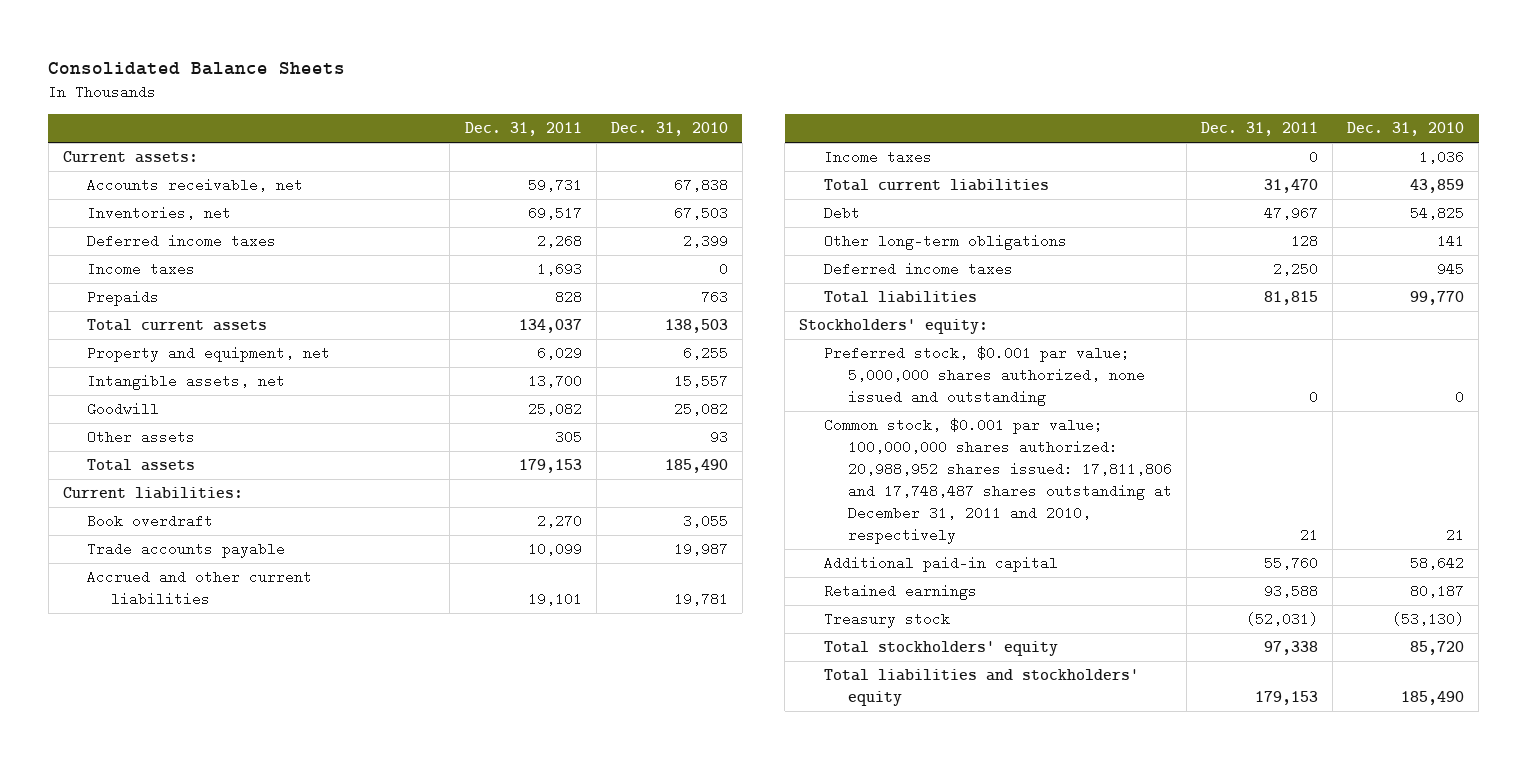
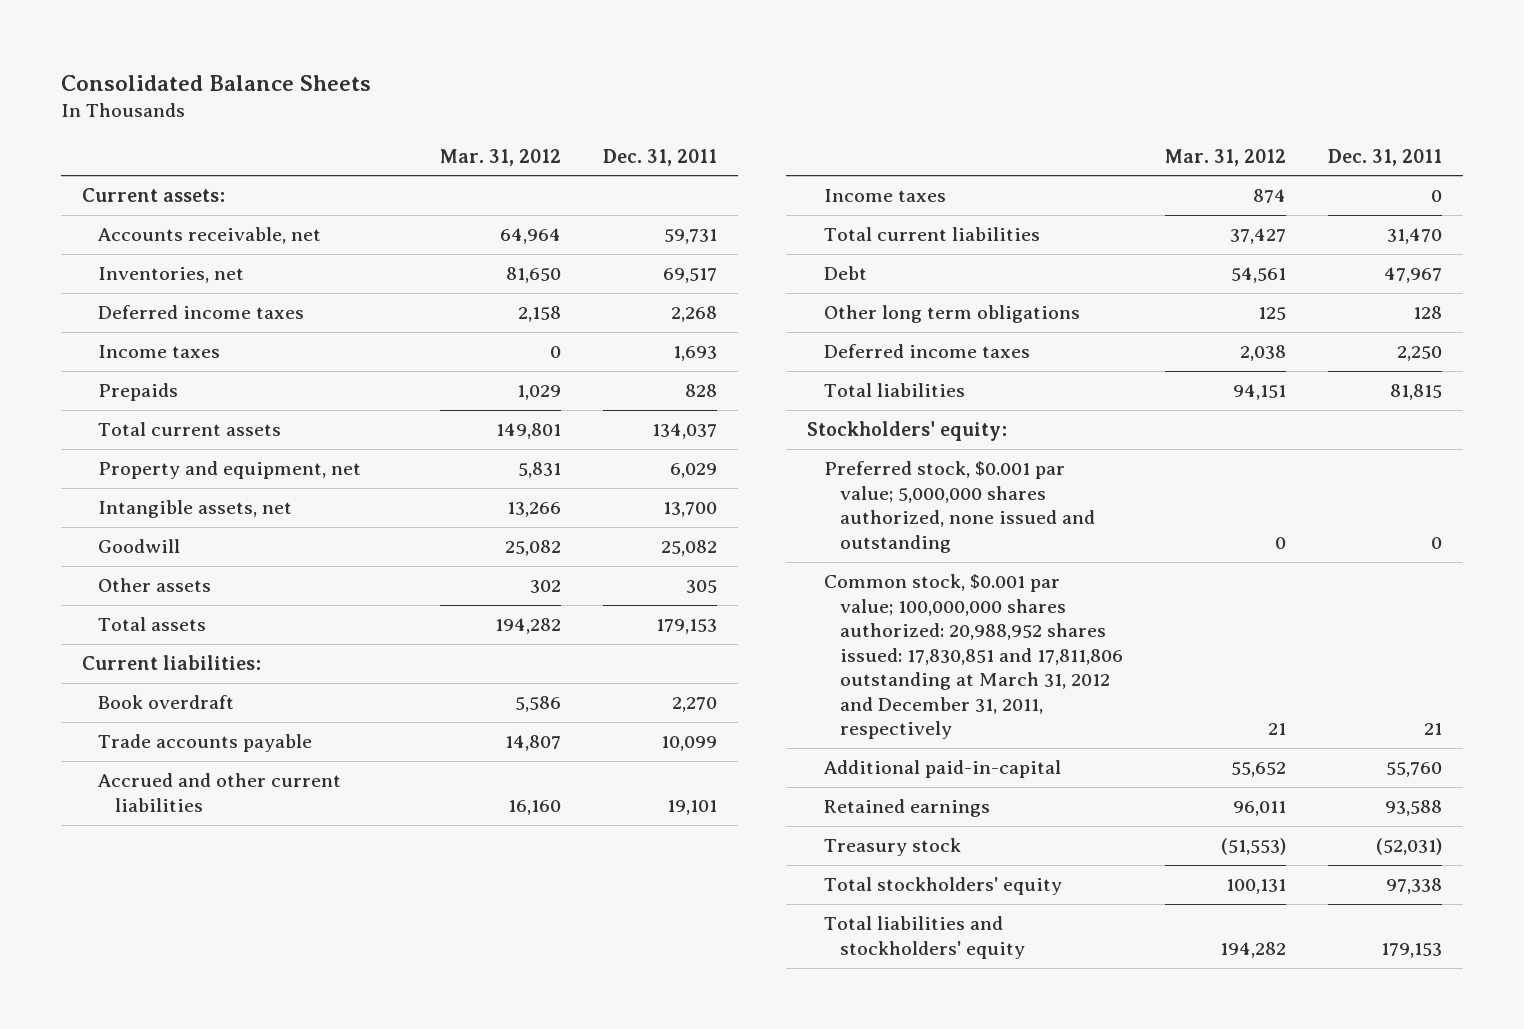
- | Dec. 31, 2011 | Dec. 31, 2010
+ | Mar. 31, 2012 | Dec. 31, 2011
- Other long-term obligations | 128 | 141
+ Other long term obligations | 125 | 128
- Common stock, $0.001 par value; 100,000,000 shares authorized: 20,988,952 shares issued: 17,811,806 and 17,748,487 shares outstanding at December 31, 2011 and 2010, respectively | 21 | 21
- Additional paid-in capital | 55,760 | 58,642
+ Common stock, $0.001 par value; 100,000,000 shares authorized: 20,988,952 shares issued: 17,830,851 and 17,811,806 outstanding at March 31, 2012 and December 31, 2011, respectively | 21 | 21
+ Additional paid-in-capital | 55,652 | 55,760

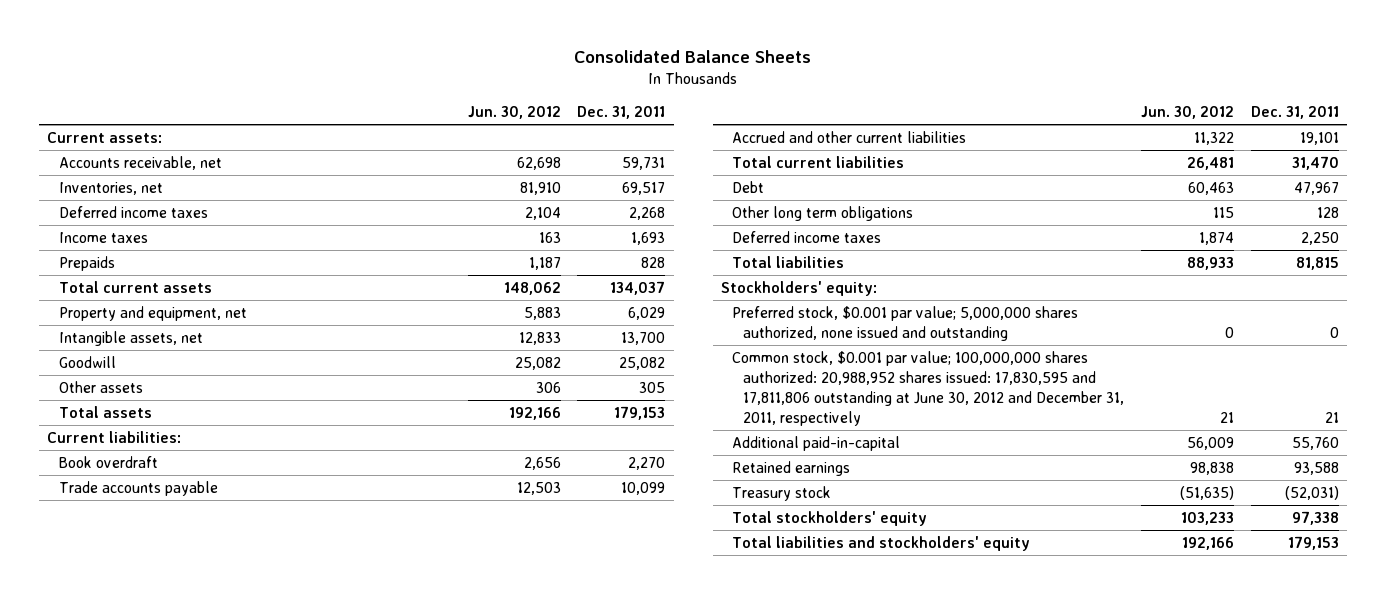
- | Mar. 31, 2012 | Dec. 31, 2011
+ | Jun. 30, 2012 | Dec. 31, 2011
- Income taxes | 874 | 0
- Common stock, $0.001 par value; 100,000,000 shares authorized: 20,988,952 shares issued: 17,830,851 and 17,811,806 outstanding at March 31, 2012 and December 31, 2011, respectively | 21 | 21
+ Common stock, $0.001 par value; 100,000,000 shares authorized: 20,988,952 shares issued: 17,830,595 and 17,811,806 outstanding at June 30, 2012 and December 31, 2011, respectively | 21 | 21

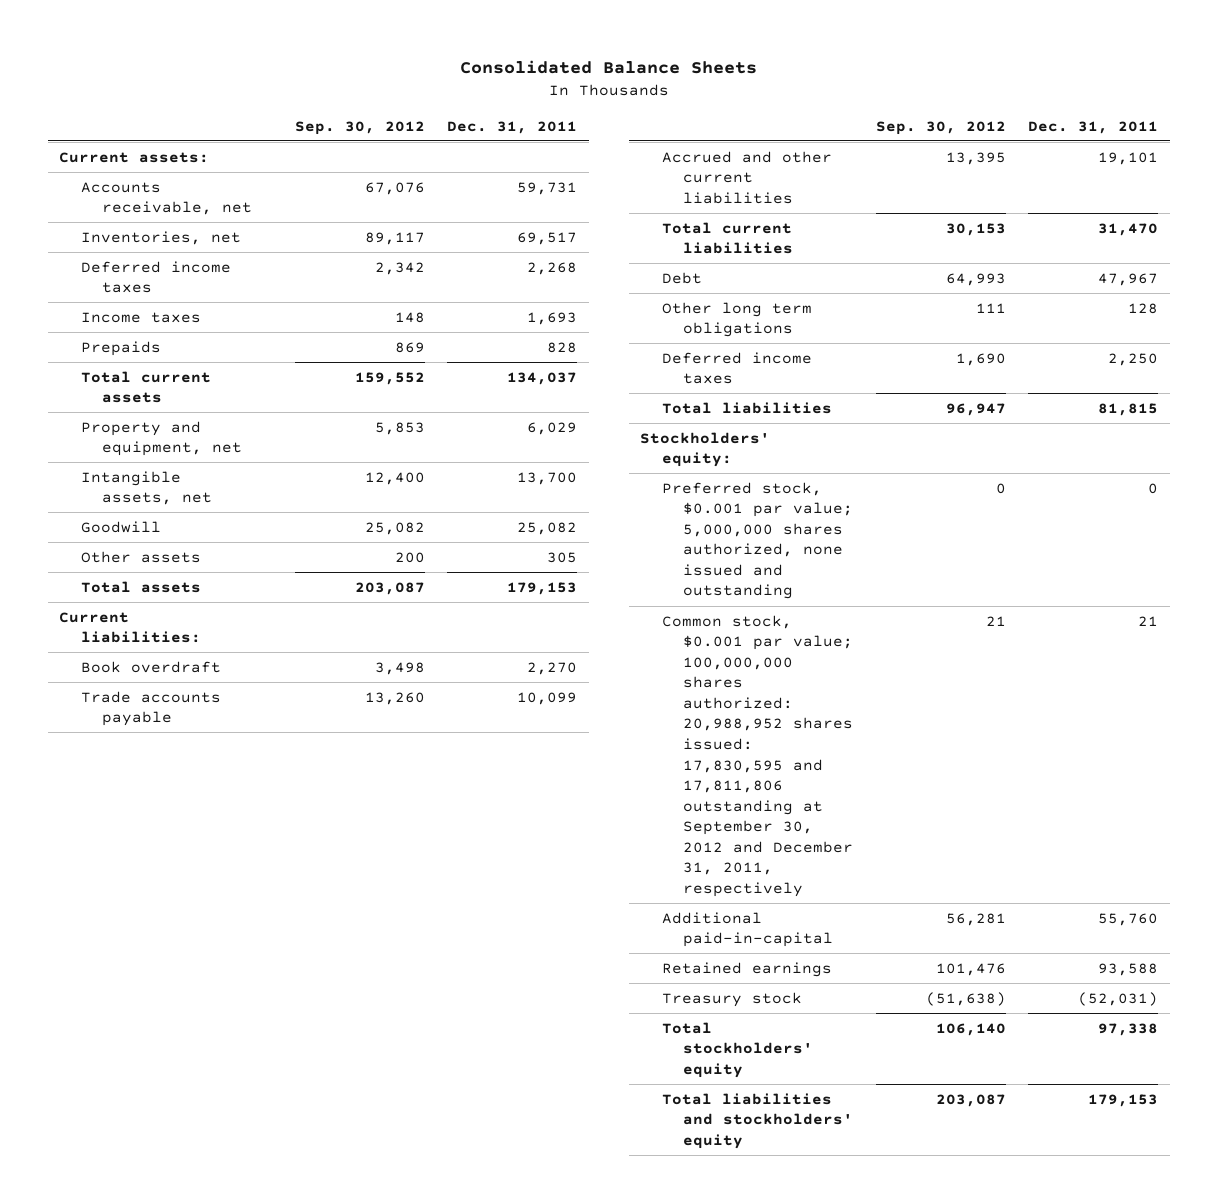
- | Jun. 30, 2012 | Dec. 31, 2011
+ | Sep. 30, 2012 | Dec. 31, 2011
- Common stock, $0.001 par value; 100,000,000 shares authorized: 20,988,952 shares issued: 17,830,595 and 17,811,806 outstanding at June 30, 2012 and December 31, 2011, respectively | 21 | 21
+ Common stock, $0.001 par value; 100,000,000 shares authorized: 20,988,952 shares issued: 17,830,595 and 17,811,806 outstanding at September 30, 2012 and December 31, 2011, respectively | 21 | 21

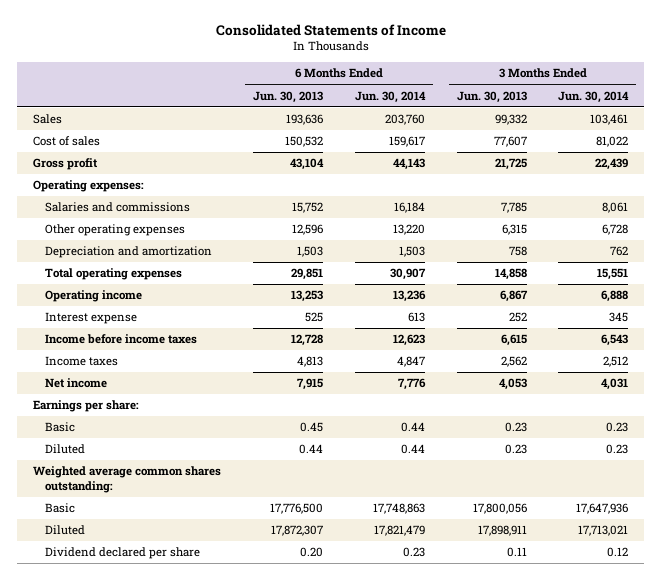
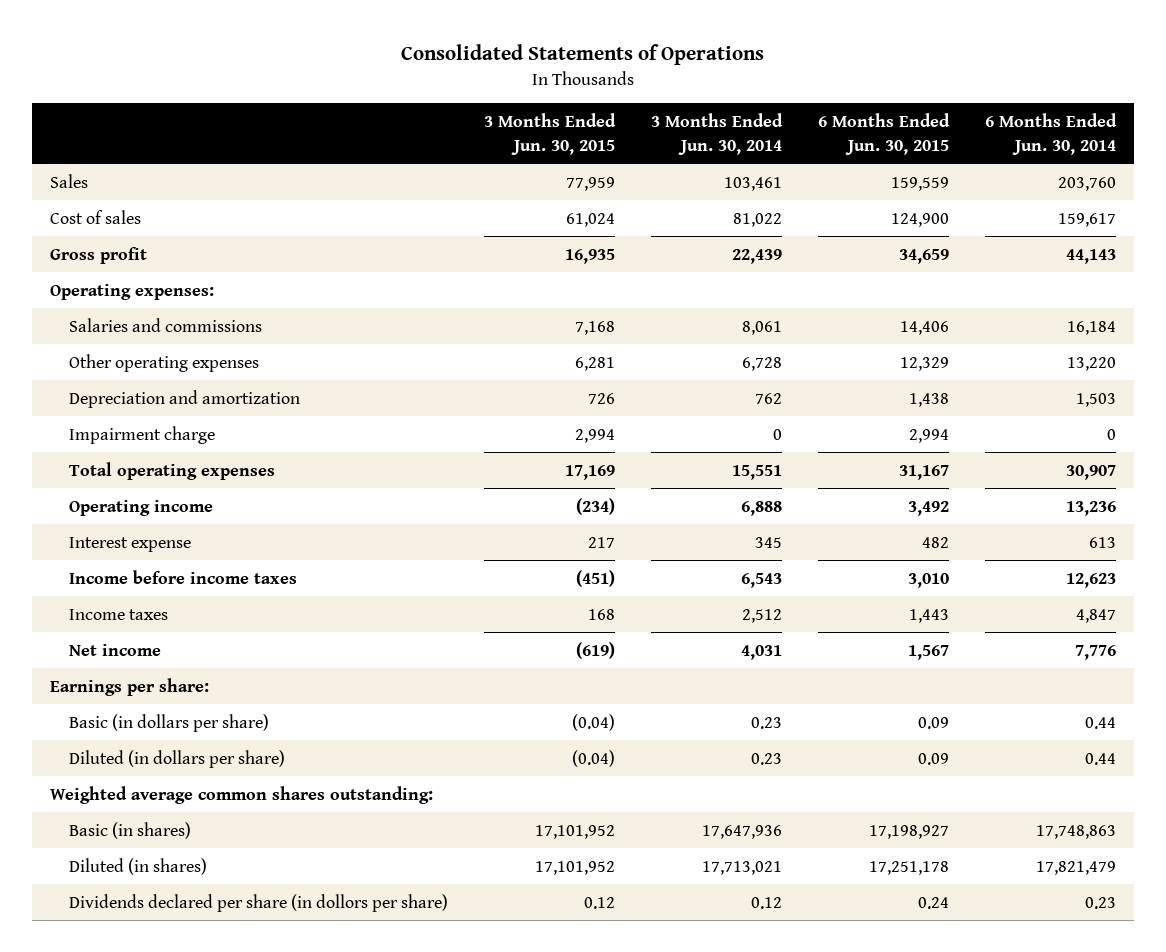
- Consolidated Statements of Income
+ Consolidated Statements of Operations
- | 6 Months Ended Jun. 30, 2013 | 6 Months Ended Jun. 30, 2014 | 3 Months Ended Jun. 30, 2013 | 3 Months Ended Jun. 30, 2014
+ | 3 Months Ended Jun. 30, 2015 | 3 Months Ended Jun. 30, 2014 | 6 Months Ended Jun. 30, 2015 | 6 Months Ended Jun. 30, 2014
+ Impairment charge | 2,994 | 0 | 2,994 | 0
- Basic | 0.45 | 0.44 | 0.23 | 0.23
- Diluted | 0.44 | 0.44 | 0.23 | 0.23
+ Basic (in dollars per share) | (0.04) | 0.23 | 0.09 | 0.44
+ Diluted (in dollars per share) | (0.04) | 0.23 | 0.09 | 0.44
- Basic | 17,776,500 | 17,748,863 | 17,800,056 | 17,647,936
- Diluted | 17,872,307 | 17,821,479 | 17,898,911 | 17,713,021
- Dividend declared per share | 0.20 | 0.23 | 0.11 | 0.12
+ Basic (in shares) | 17,101,952 | 17,647,936 | 17,198,927 | 17,748,863
+ Diluted (in shares) | 17,101,952 | 17,713,021 | 17,251,178 | 17,821,479
+ Dividends declared per share (in dollors per share) | 0.12 | 0.12 | 0.24 | 0.23

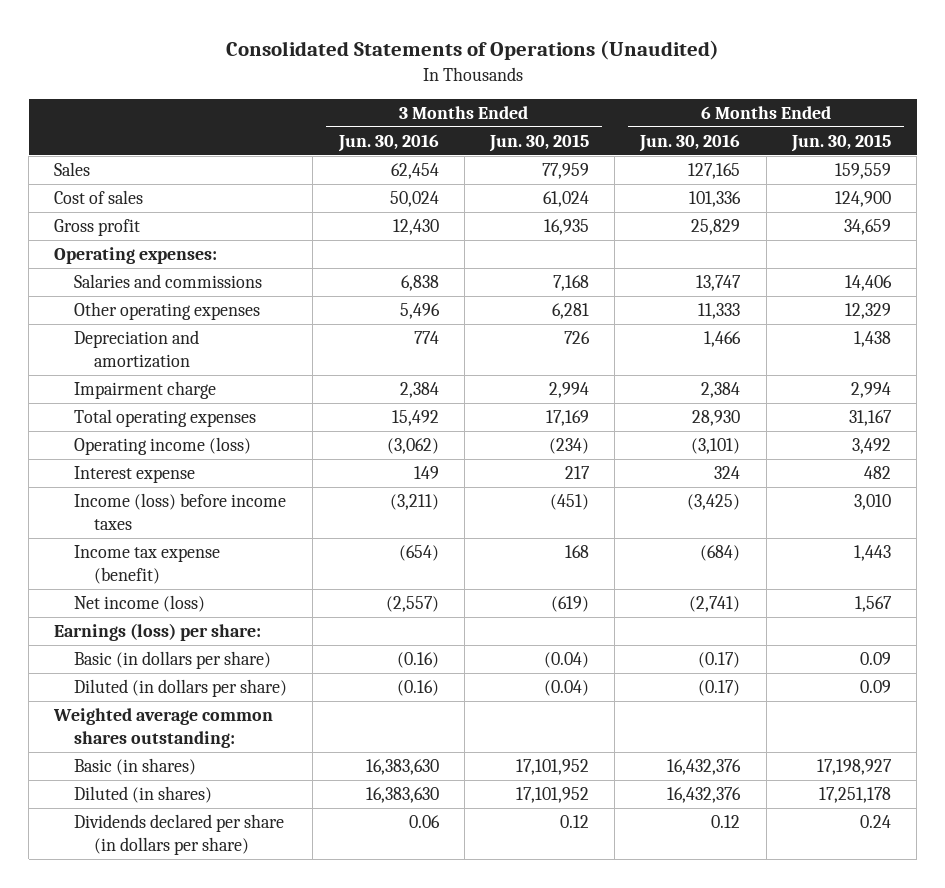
- Consolidated Statements of Operations
+ Consolidated Statements of Operations (Unaudited)
- | 3 Months Ended Jun. 30, 2015 | 3 Months Ended Jun. 30, 2014 | 6 Months Ended Jun. 30, 2015 | 6 Months Ended Jun. 30, 2014
+ | 3 Months Ended Jun. 30, 2016 | 3 Months Ended Jun. 30, 2015 | 6 Months Ended Jun. 30, 2016 | 6 Months Ended Jun. 30, 2015
- Operating income | (234) | 6,888 | 3,492 | 13,236
+ Operating income (loss) | (3,062) | (234) | (3,101) | 3,492
- Income before income taxes | (451) | 6,543 | 3,010 | 12,623
- Income taxes | 168 | 2,512 | 1,443 | 4,847
- Net income | (619) | 4,031 | 1,567 | 7,776
- Earnings per share:
+ Income (loss) before income taxes | (3,211) | (451) | (3,425) | 3,010
+ Income tax expense (benefit) | (654) | 168 | (684) | 1,443
+ Net income (loss) | (2,557) | (619) | (2,741) | 1,567
+ Earnings (loss) per share:
- Dividends declared per share (in dollors per share) | 0.12 | 0.12 | 0.24 | 0.23
+ Dividends declared per share (in dollars per share) | 0.06 | 0.12 | 0.12 | 0.24

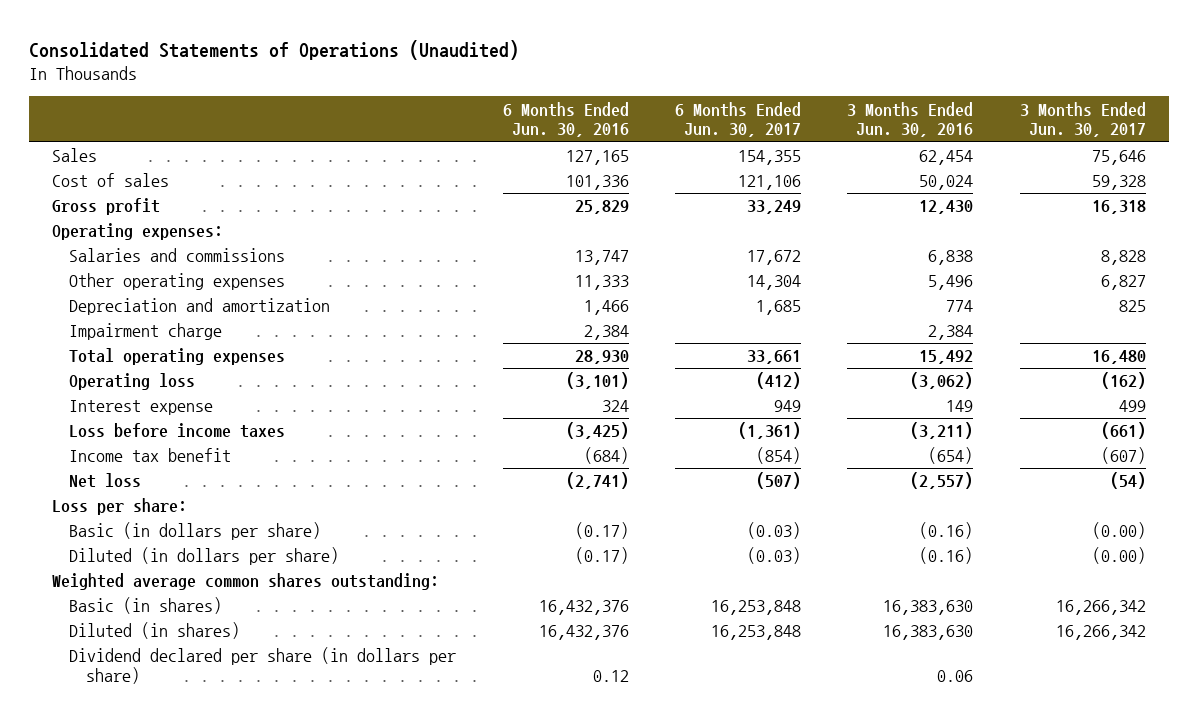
- | 3 Months Ended Jun. 30, 2016 | 3 Months Ended Jun. 30, 2015 | 6 Months Ended Jun. 30, 2016 | 6 Months Ended Jun. 30, 2015
+ | 6 Months Ended Jun. 30, 2016 | 6 Months Ended Jun. 30, 2017 | 3 Months Ended Jun. 30, 2016 | 3 Months Ended Jun. 30, 2017
- Operating income (loss) | (3,062) | (234) | (3,101) | 3,492
+ Operating loss | (3,101) | (412) | (3,062) | (162)
- Income (loss) before income taxes | (3,211) | (451) | (3,425) | 3,010
- Income tax expense (benefit) | (654) | 168 | (684) | 1,443
- Net income (loss) | (2,557) | (619) | (2,741) | 1,567
- Earnings (loss) per share:
+ Loss before income taxes | (3,425) | (1,361) | (3,211) | (661)
+ Income tax benefit | (684) | (854) | (654) | (607)
+ Net loss | (2,741) | (507) | (2,557) | (54)
+ Loss per share:
- Dividends declared per share (in dollars per share) | 0.06 | 0.12 | 0.12 | 0.24
+ Dividend declared per share (in dollars per share) | 0.12 | | 0.06 |

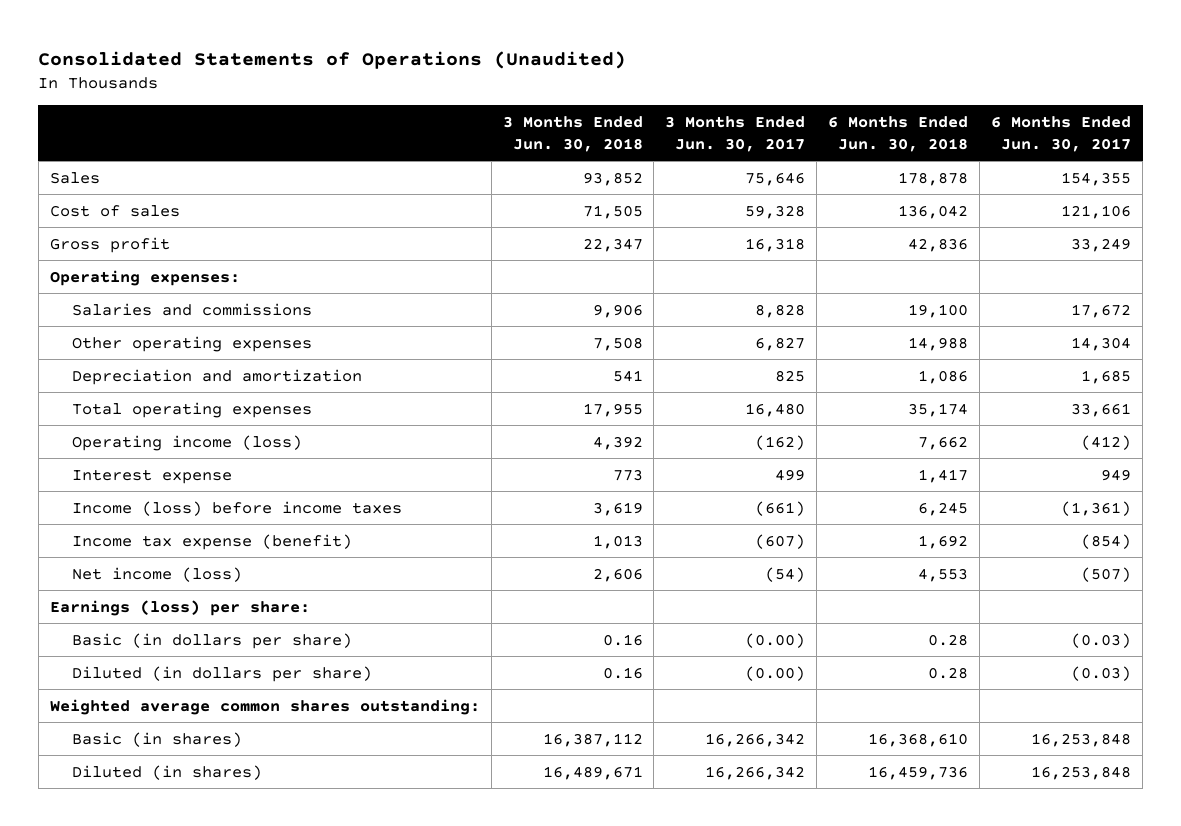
- | 6 Months Ended Jun. 30, 2016 | 6 Months Ended Jun. 30, 2017 | 3 Months Ended Jun. 30, 2016 | 3 Months Ended Jun. 30, 2017
+ | 3 Months Ended Jun. 30, 2018 | 3 Months Ended Jun. 30, 2017 | 6 Months Ended Jun. 30, 2018 | 6 Months Ended Jun. 30, 2017
- Impairment charge | 2,384 | | 2,384 |
- Operating loss | (3,101) | (412) | (3,062) | (162)
+ Operating income (loss) | 4,392 | (162) | 7,662 | (412)
- Loss before income taxes | (3,425) | (1,361) | (3,211) | (661)
- Income tax benefit | (684) | (854) | (654) | (607)
- Net loss | (2,741) | (507) | (2,557) | (54)
- Loss per share:
+ Income (loss) before income taxes | 3,619 | (661) | 6,245 | (1,361)
+ Income tax expense (benefit) | 1,013 | (607) | 1,692 | (854)
+ Net income (loss) | 2,606 | (54) | 4,553 | (507)
+ Earnings (loss) per share:
- Dividend declared per share (in dollars per share) | 0.12 | | 0.06 |

